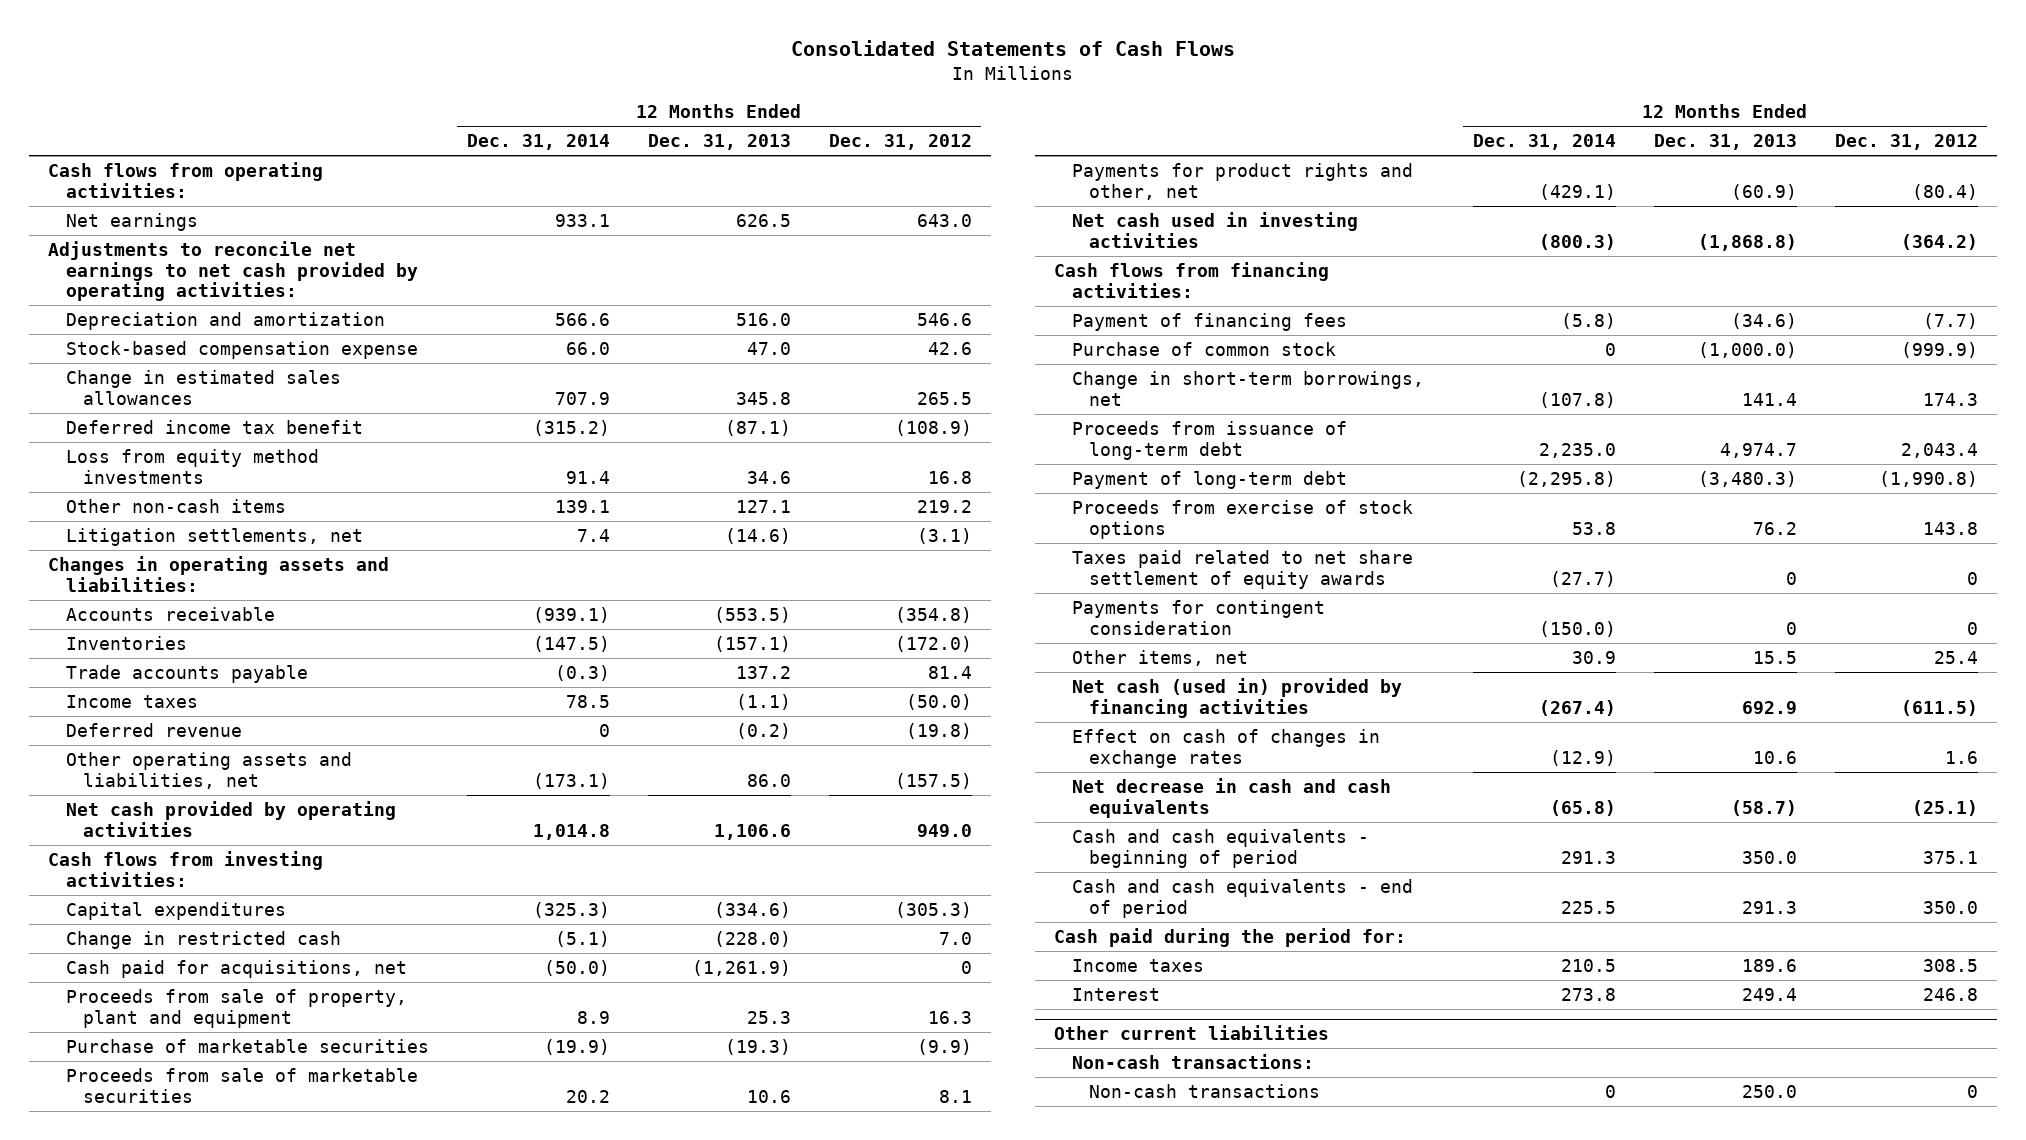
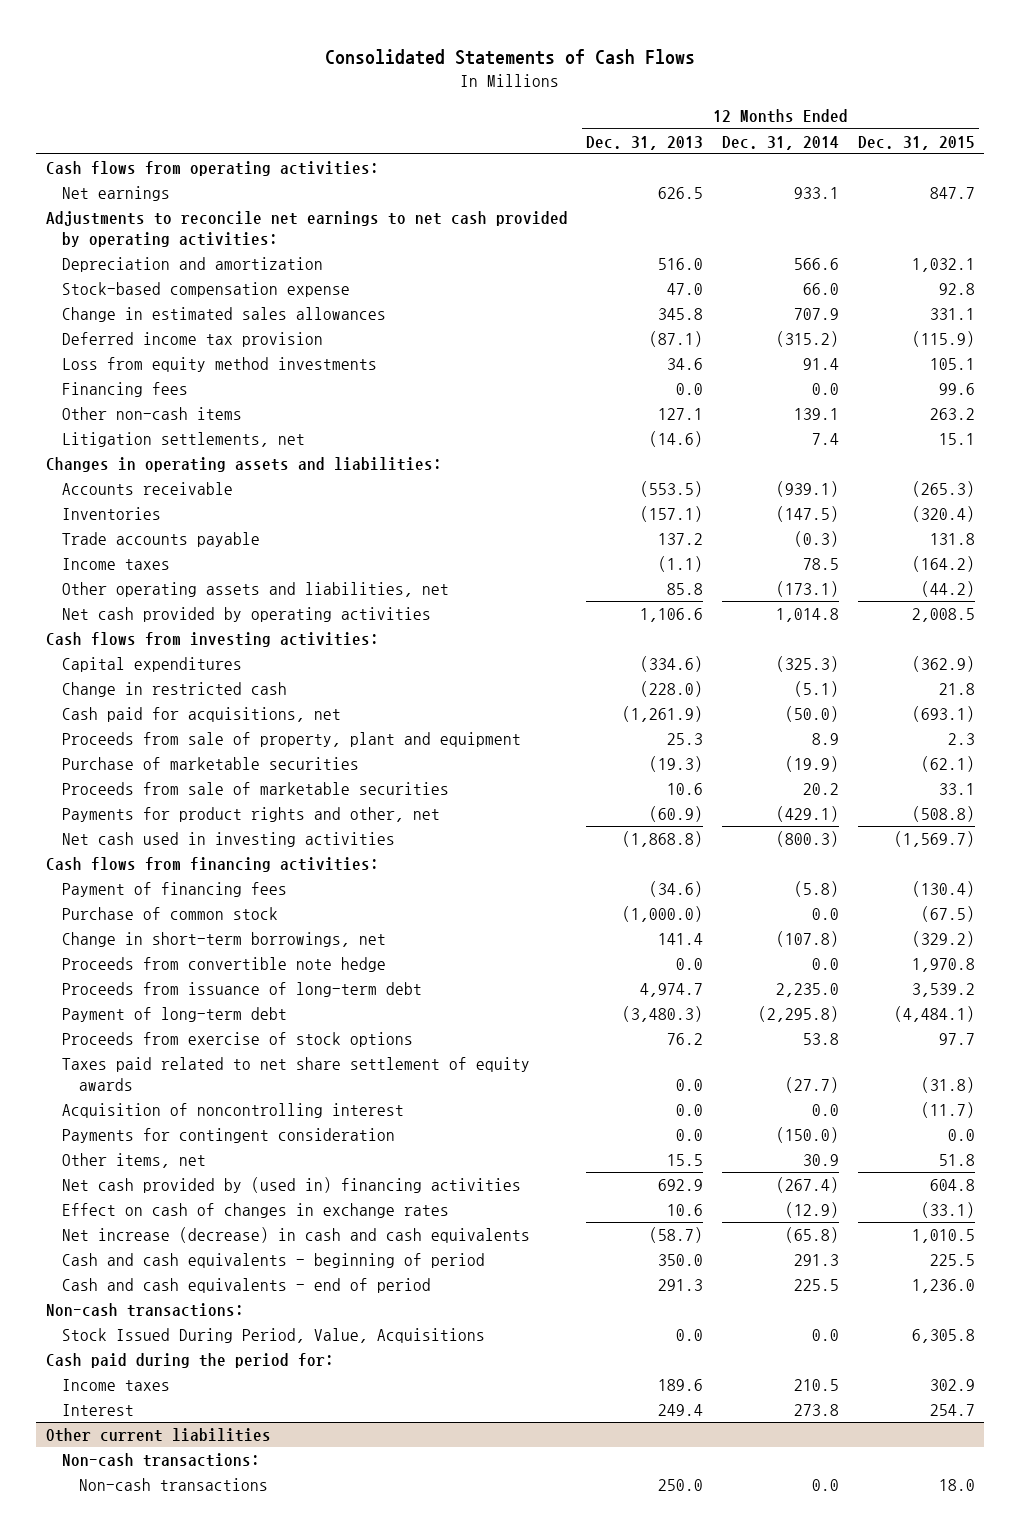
- | 12 Months Ended Dec. 31, 2014 | 12 Months Ended Dec. 31, 2013 | 12 Months Ended Dec. 31, 2012
+ | 12 Months Ended Dec. 31, 2013 | 12 Months Ended Dec. 31, 2014 | 12 Months Ended Dec. 31, 2015
- Deferred income tax benefit | (315.2) | (87.1) | (108.9)
+ Deferred income tax provision | (87.1) | (315.2) | (115.9)
+ Financing fees | 0.0 | 0.0 | 99.6
- Deferred revenue | 0 | (0.2) | (19.8)
- Other operating assets and liabilities, net | (173.1) | 86.0 | (157.5)
+ Other operating assets and liabilities, net | 85.8 | (173.1) | (44.2)
- Purchase of common stock | 0 | (1,000.0) | (999.9)
+ Purchase of common stock | (1,000.0) | 0.0 | (67.5)
+ Proceeds from convertible note hedge | 0.0 | 0.0 | 1,970.8
- Taxes paid related to net share settlement of equity awards | (27.7) | 0 | 0
- Payments for contingent consideration | (150.0) | 0 | 0
+ Taxes paid related to net share settlement of equity awards | 0.0 | (27.7) | (31.8)
+ Acquisition of noncontrolling interest | 0.0 | 0.0 | (11.7)
+ Payments for contingent consideration | 0.0 | (150.0) | 0.0
- Net cash (used in) provided by financing activities | (267.4) | 692.9 | (611.5)
+ Net cash provided by (used in) financing activities | 692.9 | (267.4) | 604.8
- Net decrease in cash and cash equivalents | (65.8) | (58.7) | (25.1)
+ Net increase (decrease) in cash and cash equivalents | (58.7) | (65.8) | 1,010.5
+ Non-cash transactions:
+ Stock Issued During Period, Value, Acquisitions | 0.0 | 0.0 | 6,305.8
@ Other current liabilities
- Non-cash transactions | 0 | 250.0 | 0
+ Non-cash transactions | 250.0 | 0.0 | 18.0

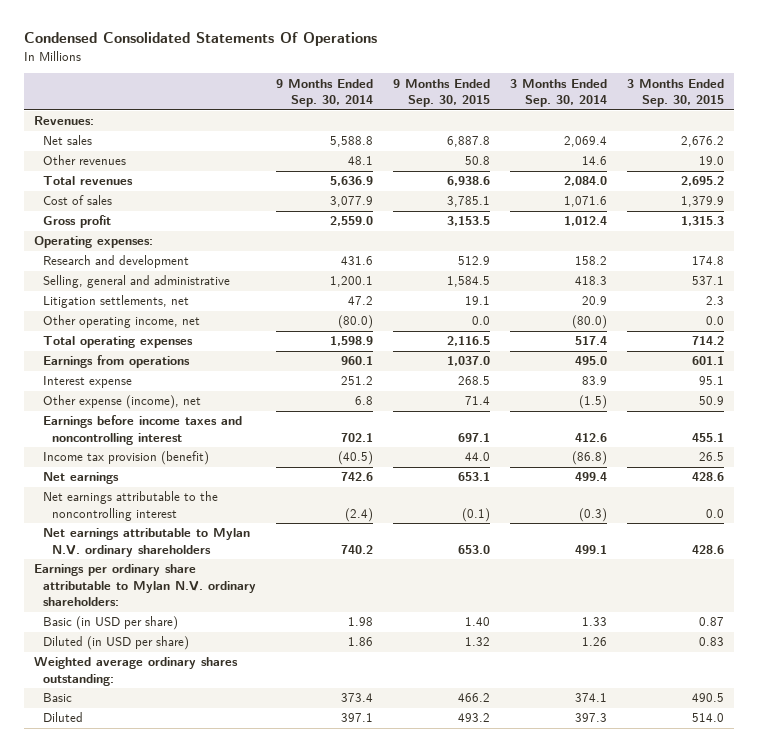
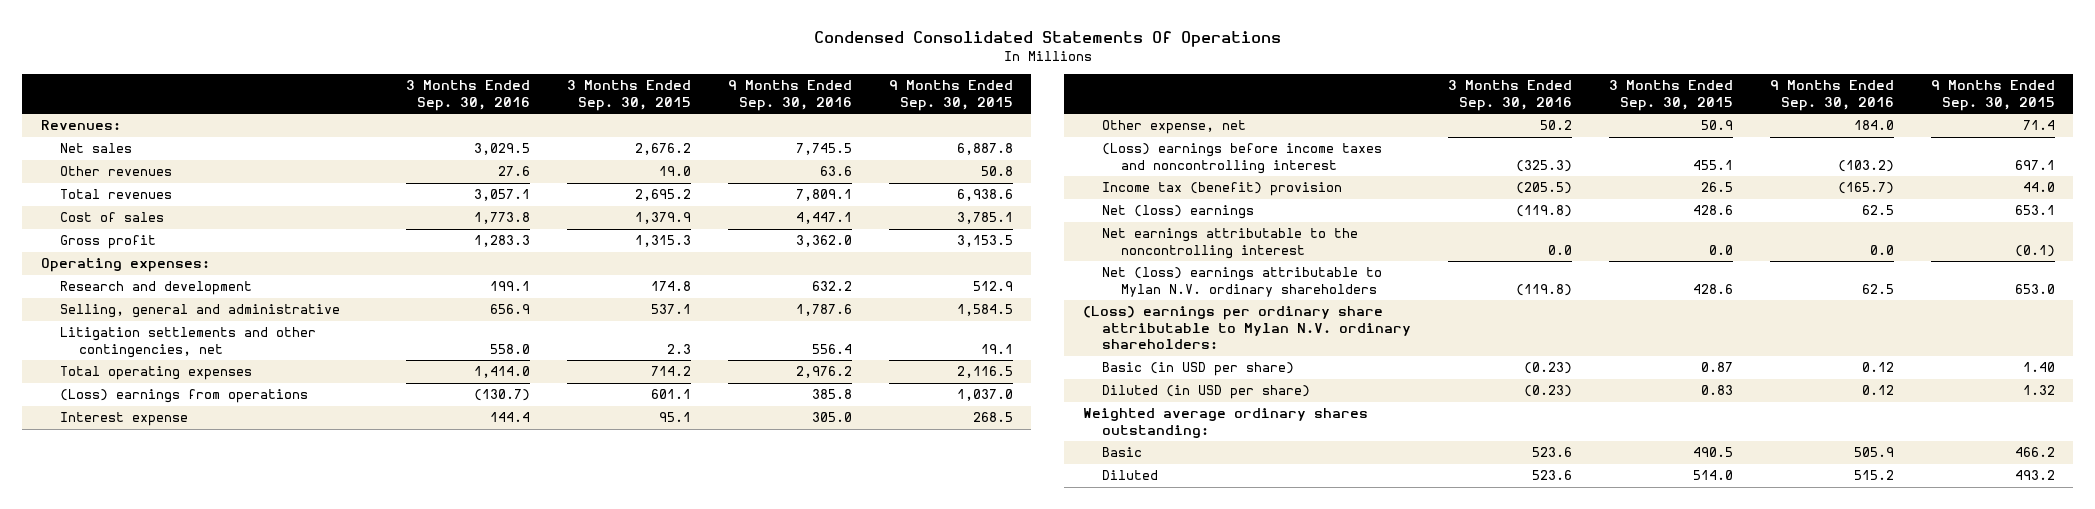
- | 9 Months Ended Sep. 30, 2014 | 9 Months Ended Sep. 30, 2015 | 3 Months Ended Sep. 30, 2014 | 3 Months Ended Sep. 30, 2015
+ | 3 Months Ended Sep. 30, 2016 | 3 Months Ended Sep. 30, 2015 | 9 Months Ended Sep. 30, 2016 | 9 Months Ended Sep. 30, 2015
- Litigation settlements, net | 47.2 | 19.1 | 20.9 | 2.3
- Other operating income, net | (80.0) | 0.0 | (80.0) | 0.0
+ Litigation settlements and other contingencies, net | 558.0 | 2.3 | 556.4 | 19.1
- Earnings from operations | 960.1 | 1,037.0 | 495.0 | 601.1
+ (Loss) earnings from operations | (130.7) | 601.1 | 385.8 | 1,037.0
- Other expense (income), net | 6.8 | 71.4 | (1.5) | 50.9
- Earnings before income taxes and noncontrolling interest | 702.1 | 697.1 | 412.6 | 455.1
- Income tax provision (benefit) | (40.5) | 44.0 | (86.8) | 26.5
- Net earnings | 742.6 | 653.1 | 499.4 | 428.6
+ Other expense, net | 50.2 | 50.9 | 184.0 | 71.4
+ (Loss) earnings before income taxes and noncontrolling interest | (325.3) | 455.1 | (103.2) | 697.1
+ Income tax (benefit) provision | (205.5) | 26.5 | (165.7) | 44.0
+ Net (loss) earnings | (119.8) | 428.6 | 62.5 | 653.1
- Net earnings attributable to Mylan N.V. ordinary shareholders | 740.2 | 653.0 | 499.1 | 428.6
- Earnings per ordinary share attributable to Mylan N.V. ordinary shareholders:
+ Net (loss) earnings attributable to Mylan N.V. ordinary shareholders | (119.8) | 428.6 | 62.5 | 653.0
+ (Loss) earnings per ordinary share attributable to Mylan N.V. ordinary shareholders:

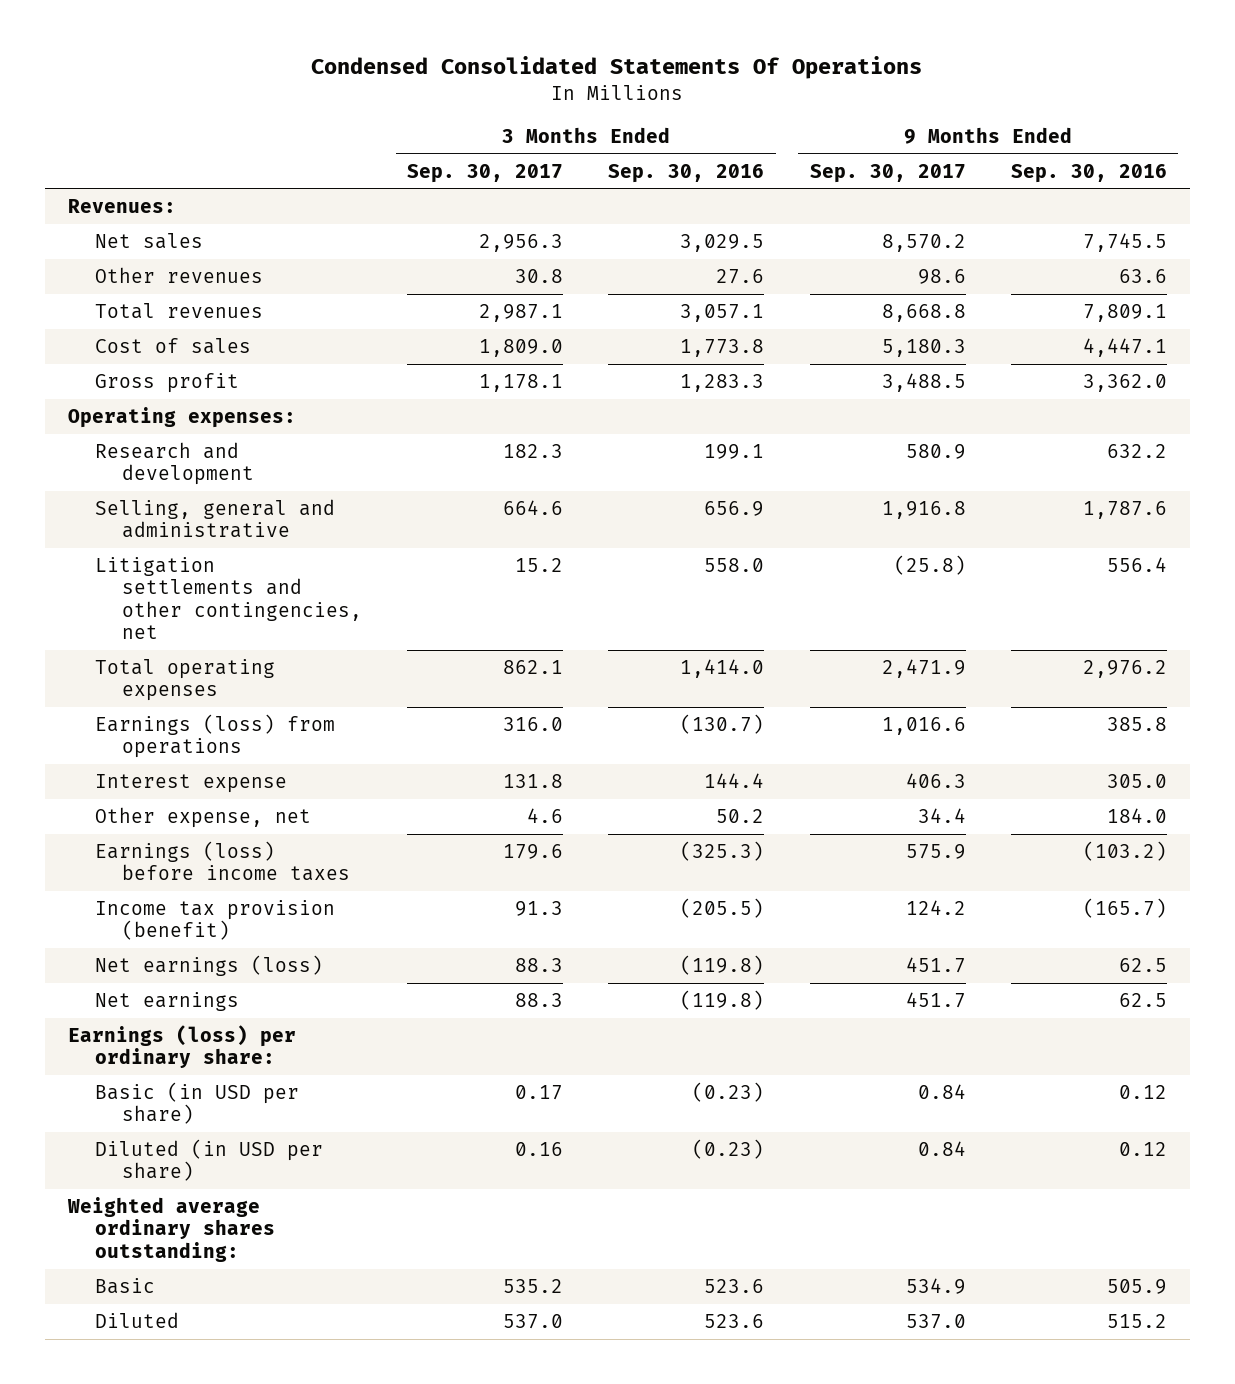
- | 3 Months Ended Sep. 30, 2016 | 3 Months Ended Sep. 30, 2015 | 9 Months Ended Sep. 30, 2016 | 9 Months Ended Sep. 30, 2015
+ | 3 Months Ended Sep. 30, 2017 | 3 Months Ended Sep. 30, 2016 | 9 Months Ended Sep. 30, 2017 | 9 Months Ended Sep. 30, 2016
- (Loss) earnings from operations | (130.7) | 601.1 | 385.8 | 1,037.0
+ Earnings (loss) from operations | 316.0 | (130.7) | 1,016.6 | 385.8
- (Loss) earnings before income taxes and noncontrolling interest | (325.3) | 455.1 | (103.2) | 697.1
- Income tax (benefit) provision | (205.5) | 26.5 | (165.7) | 44.0
- Net (loss) earnings | (119.8) | 428.6 | 62.5 | 653.1
- Net earnings attributable to the noncontrolling interest | 0.0 | 0.0 | 0.0 | (0.1)
- Net (loss) earnings attributable to Mylan N.V. ordinary shareholders | (119.8) | 428.6 | 62.5 | 653.0
- (Loss) earnings per ordinary share attributable to Mylan N.V. ordinary shareholders:
+ Earnings (loss) before income taxes | 179.6 | (325.3) | 575.9 | (103.2)
+ Income tax provision (benefit) | 91.3 | (205.5) | 124.2 | (165.7)
+ Net earnings (loss) | 88.3 | (119.8) | 451.7 | 62.5
+ Net earnings | 88.3 | (119.8) | 451.7 | 62.5
+ Earnings (loss) per ordinary share:

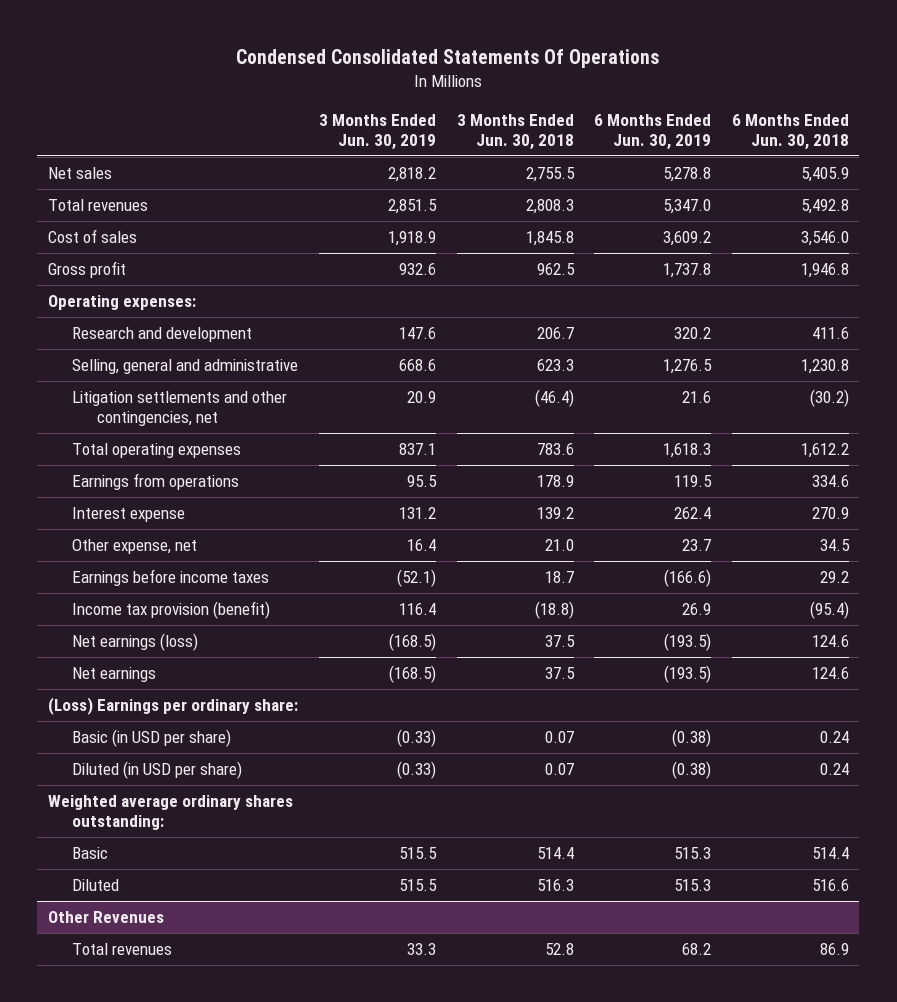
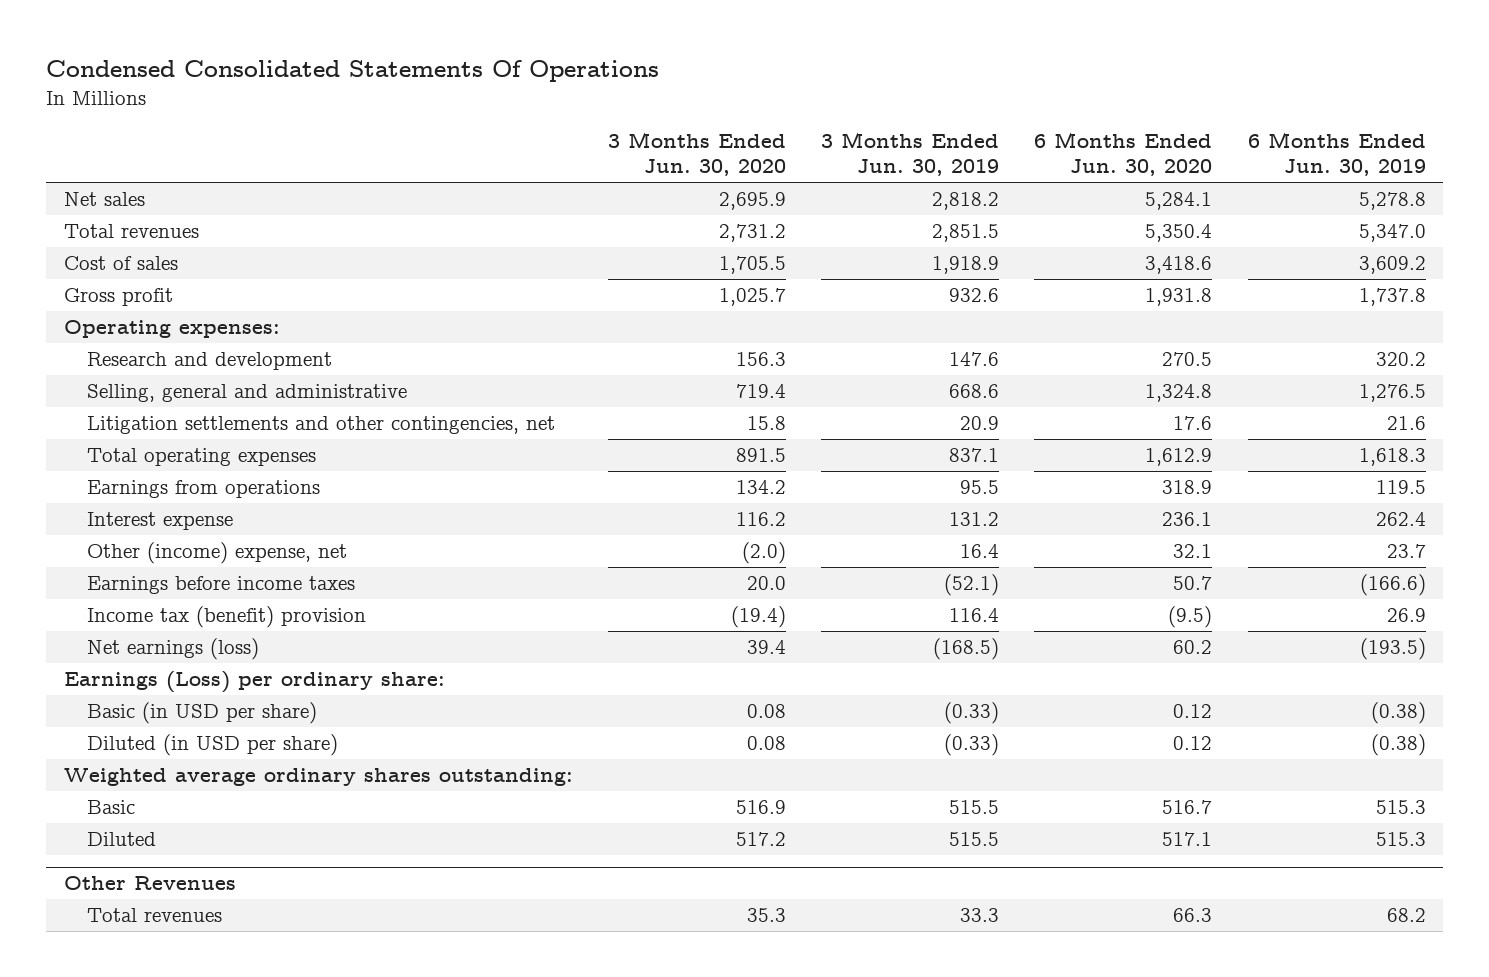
- | 3 Months Ended Jun. 30, 2019 | 3 Months Ended Jun. 30, 2018 | 6 Months Ended Jun. 30, 2019 | 6 Months Ended Jun. 30, 2018
+ | 3 Months Ended Jun. 30, 2020 | 3 Months Ended Jun. 30, 2019 | 6 Months Ended Jun. 30, 2020 | 6 Months Ended Jun. 30, 2019
- Other expense, net | 16.4 | 21.0 | 23.7 | 34.5
+ Other (income) expense, net | (2.0) | 16.4 | 32.1 | 23.7
- Income tax provision (benefit) | 116.4 | (18.8) | 26.9 | (95.4)
+ Income tax (benefit) provision | (19.4) | 116.4 | (9.5) | 26.9
- Net earnings | (168.5) | 37.5 | (193.5) | 124.6
- (Loss) Earnings per ordinary share:
+ Earnings (Loss) per ordinary share:

